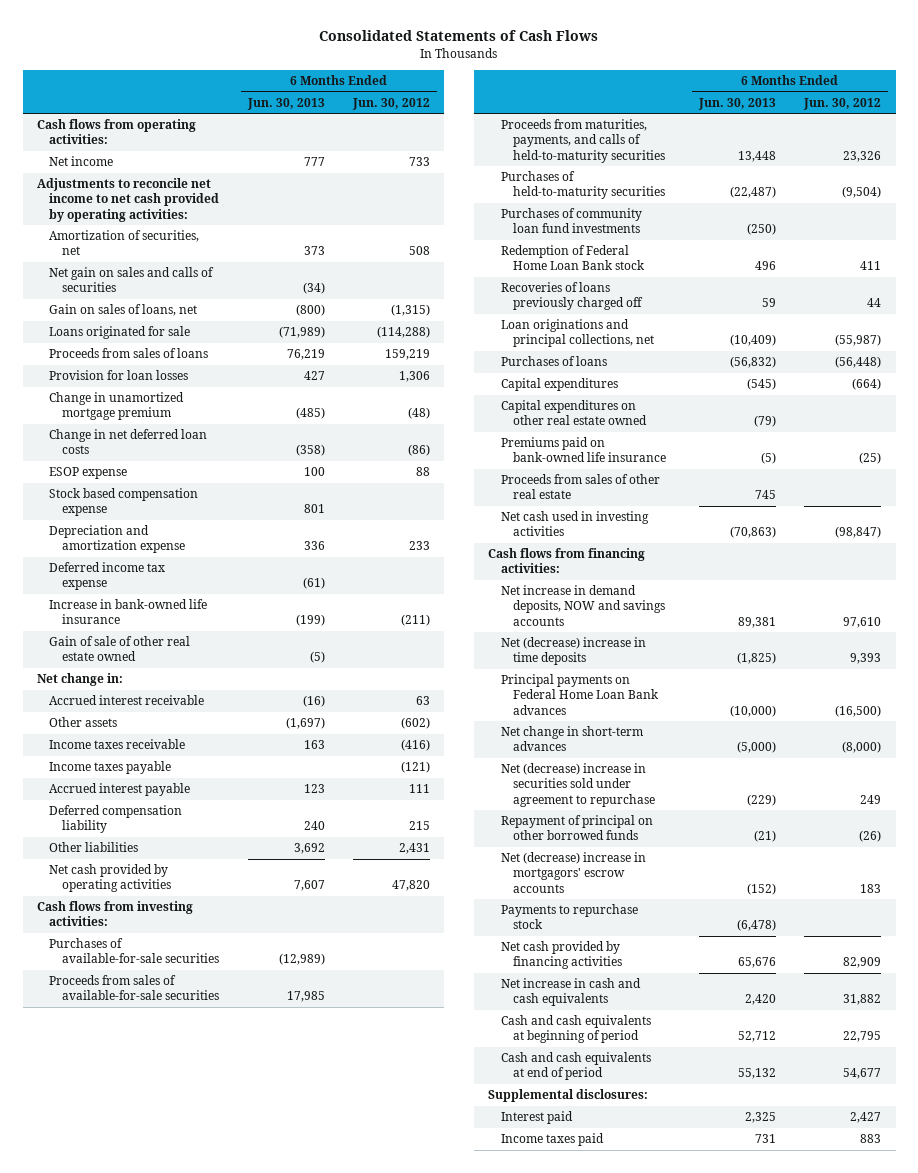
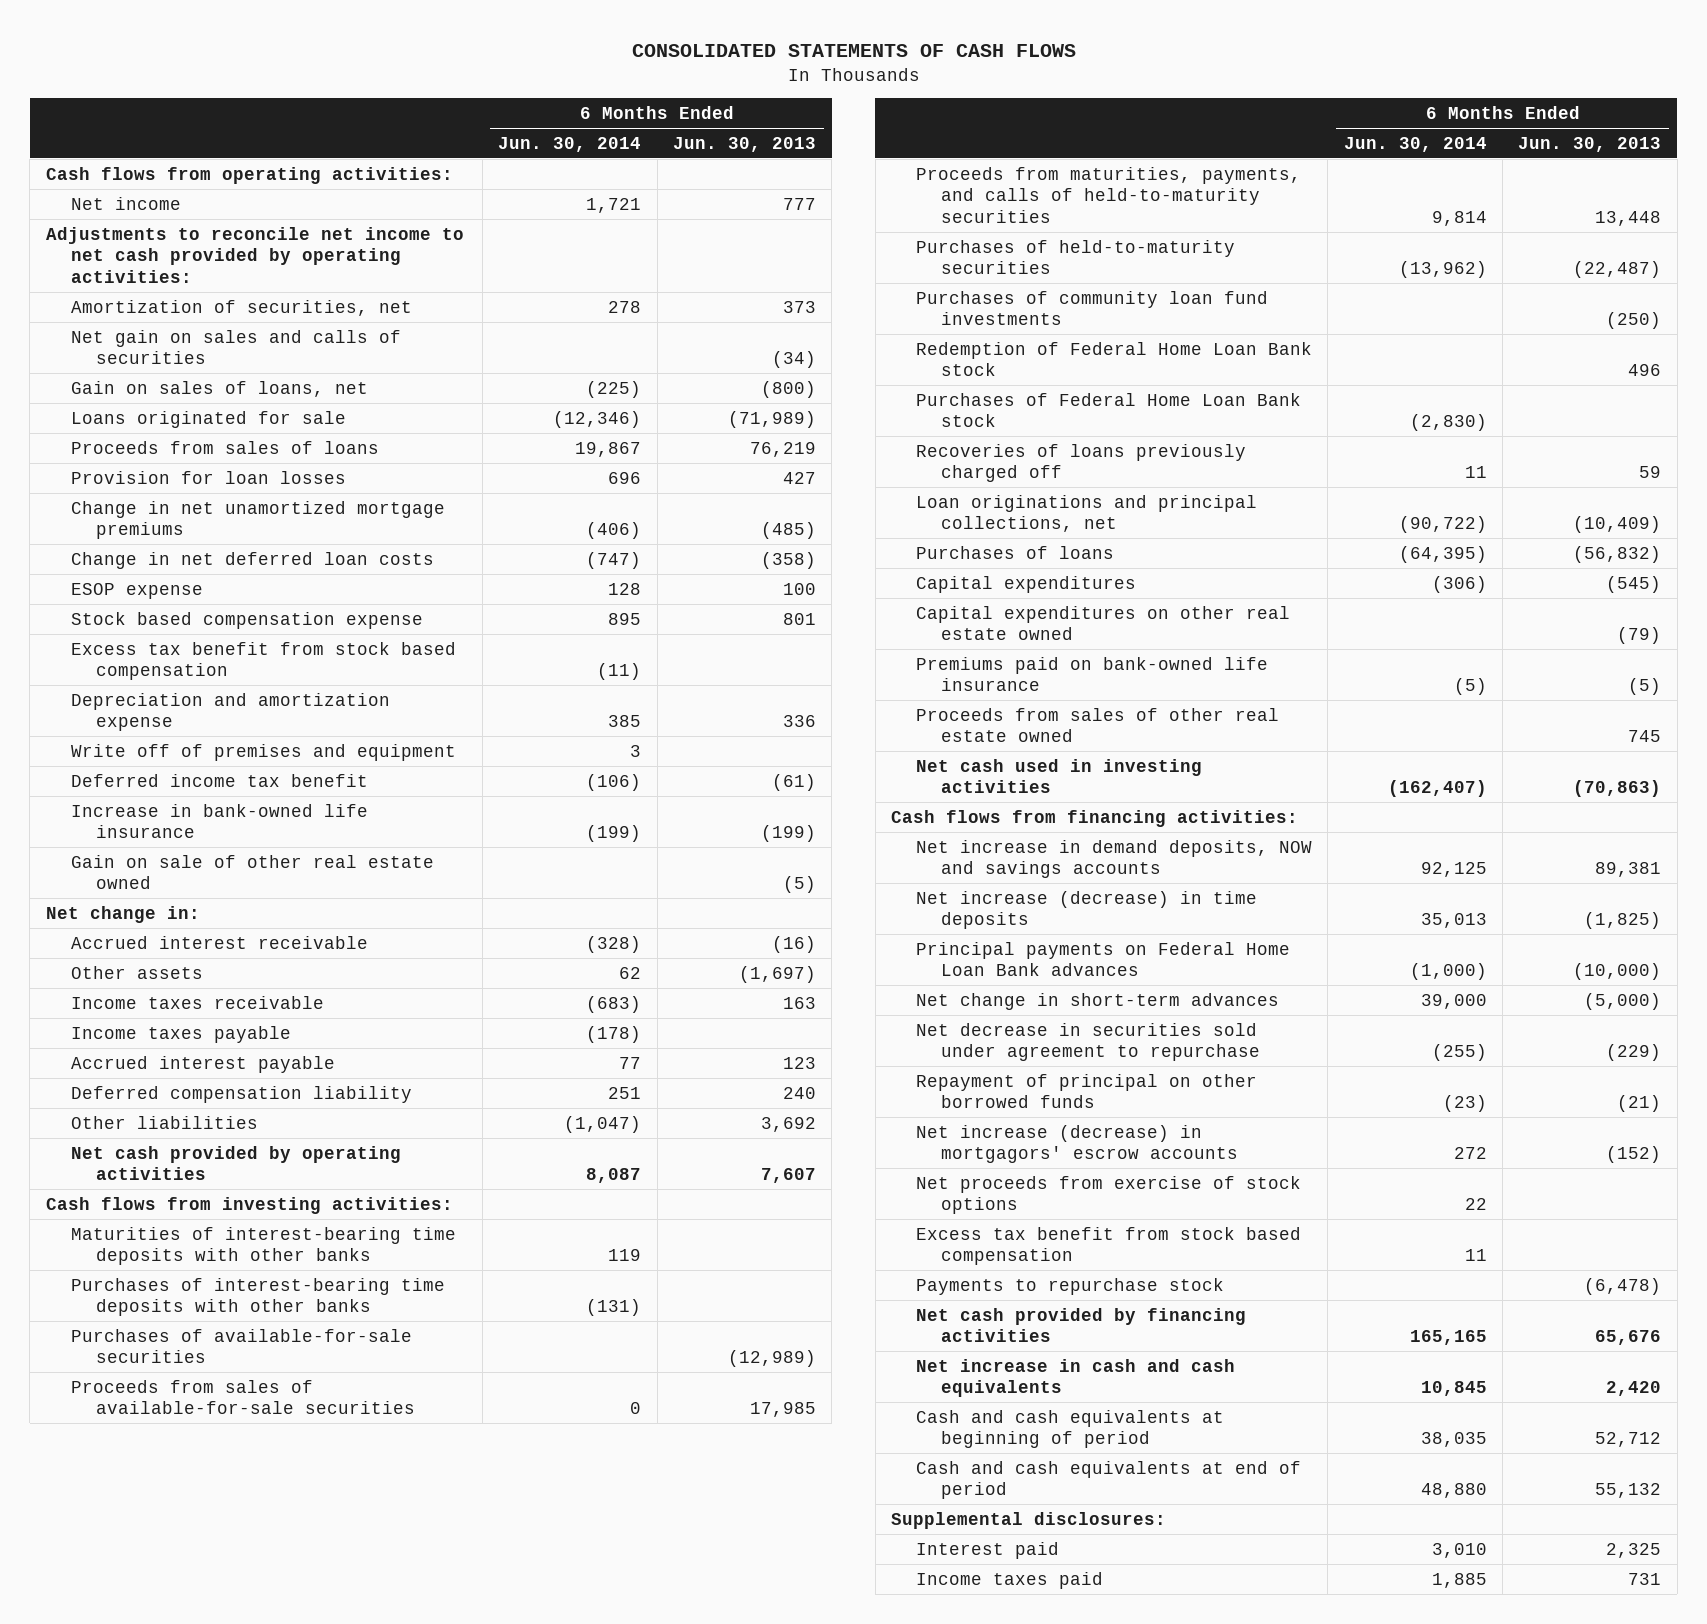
- Consolidated Statements of Cash Flows
+ CONSOLIDATED STATEMENTS OF CASH FLOWS
- | 6 Months Ended Jun. 30, 2013 | 6 Months Ended Jun. 30, 2012
+ | 6 Months Ended Jun. 30, 2014 | 6 Months Ended Jun. 30, 2013
- Change in unamortized mortgage premium | (485) | (48)
+ Change in net unamortized mortgage premiums | (406) | (485)
+ Excess tax benefit from stock based compensation | (11) |
- Deferred income tax expense | (61) |
+ Write off of premises and equipment | 3 |
+ Deferred income tax benefit | (106) | (61)
- Gain of sale of other real estate owned | (5) |
+ Gain on sale of other real estate owned | | (5)
+ Maturities of interest-bearing time deposits with other banks | 119 |
+ Purchases of interest-bearing time deposits with other banks | (131) |
+ Purchases of Federal Home Loan Bank stock | (2,830) |
- Proceeds from sales of other real estate | 745 |
+ Proceeds from sales of other real estate owned | | 745
- Net (decrease) increase in time deposits | (1,825) | 9,393
+ Net increase (decrease) in time deposits | 35,013 | (1,825)
- Net (decrease) increase in securities sold under agreement to repurchase | (229) | 249
+ Net decrease in securities sold under agreement to repurchase | (255) | (229)
- Net (decrease) increase in mortgagors' escrow accounts | (152) | 183
+ Net increase (decrease) in mortgagors' escrow accounts | 272 | (152)
+ Net proceeds from exercise of stock options | 22 |
+ Excess tax benefit from stock based compensation | 11 |

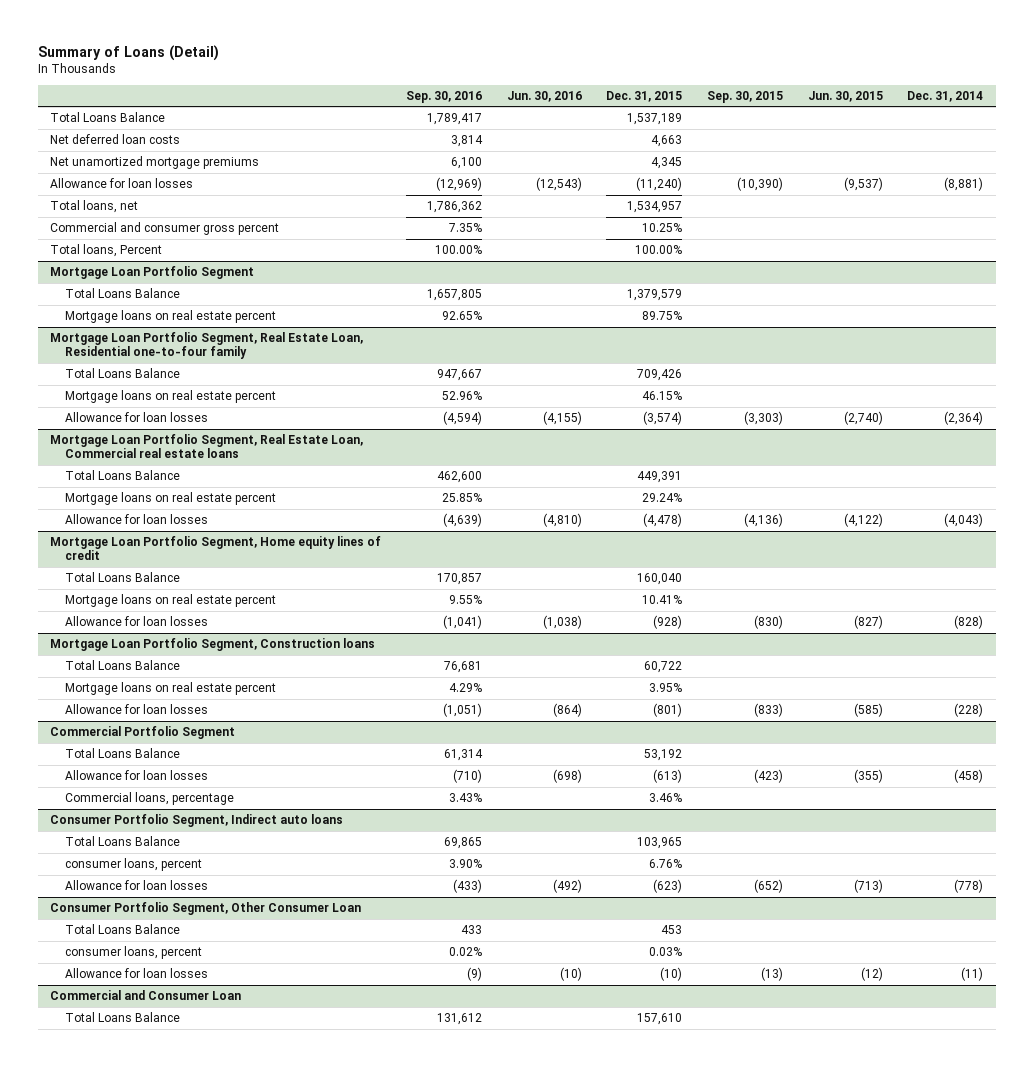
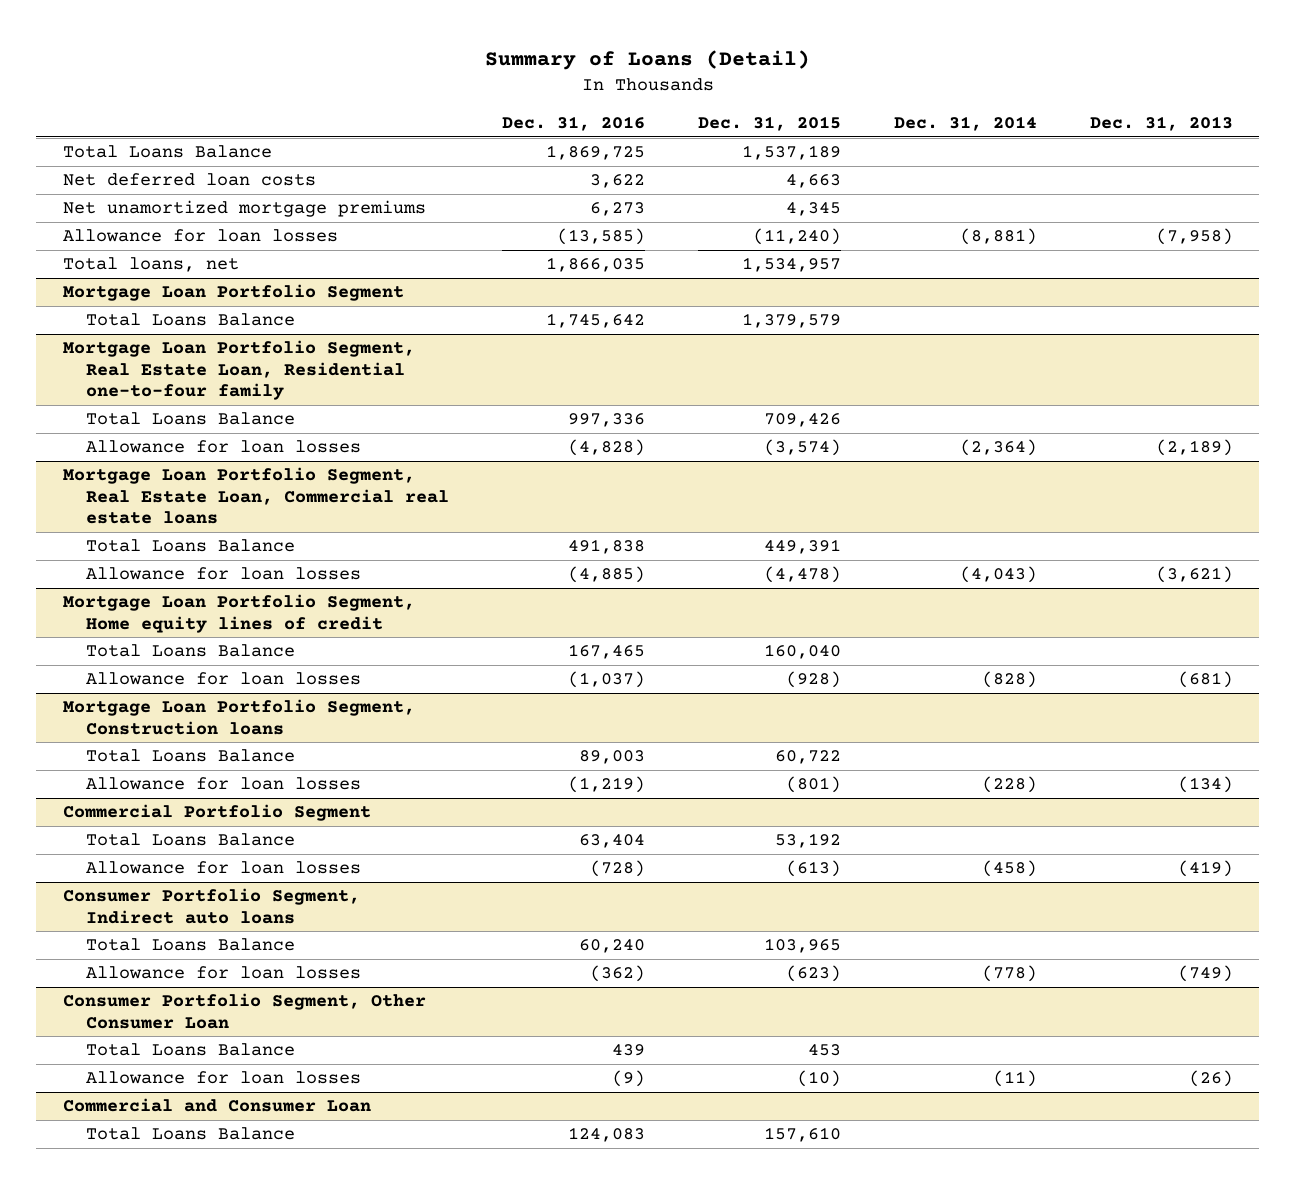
- | Sep. 30, 2016 | Jun. 30, 2016 | Dec. 31, 2015 | Sep. 30, 2015 | Jun. 30, 2015 | Dec. 31, 2014
+ | Dec. 31, 2016 | Dec. 31, 2015 | Dec. 31, 2014 | Dec. 31, 2013
- Commercial and consumer gross percent | 7.35% | | 10.25% | | |
- Total loans, Percent | 100.00% | | 100.00% | | |
@ Mortgage Loan Portfolio Segment
- Mortgage loans on real estate percent | 92.65% | | 89.75% | | |
@ Mortgage Loan Portfolio Segment, Real Estate Loan, Residential one-to-four family
- Mortgage loans on real estate percent | 52.96% | | 46.15% | | |
@ Mortgage Loan Portfolio Segment, Real Estate Loan, Commercial real estate loans
- Mortgage loans on real estate percent | 25.85% | | 29.24% | | |
@ Mortgage Loan Portfolio Segment, Home equity lines of credit
- Mortgage loans on real estate percent | 9.55% | | 10.41% | | |
@ Mortgage Loan Portfolio Segment, Construction loans
- Mortgage loans on real estate percent | 4.29% | | 3.95% | | |
@ Commercial Portfolio Segment
- Commercial loans, percentage | 3.43% | | 3.46% | | |
@ Consumer Portfolio Segment, Indirect auto loans
- consumer loans, percent | 3.90% | | 6.76% | | |
@ Consumer Portfolio Segment, Other Consumer Loan
- consumer loans, percent | 0.02% | | 0.03% | | |

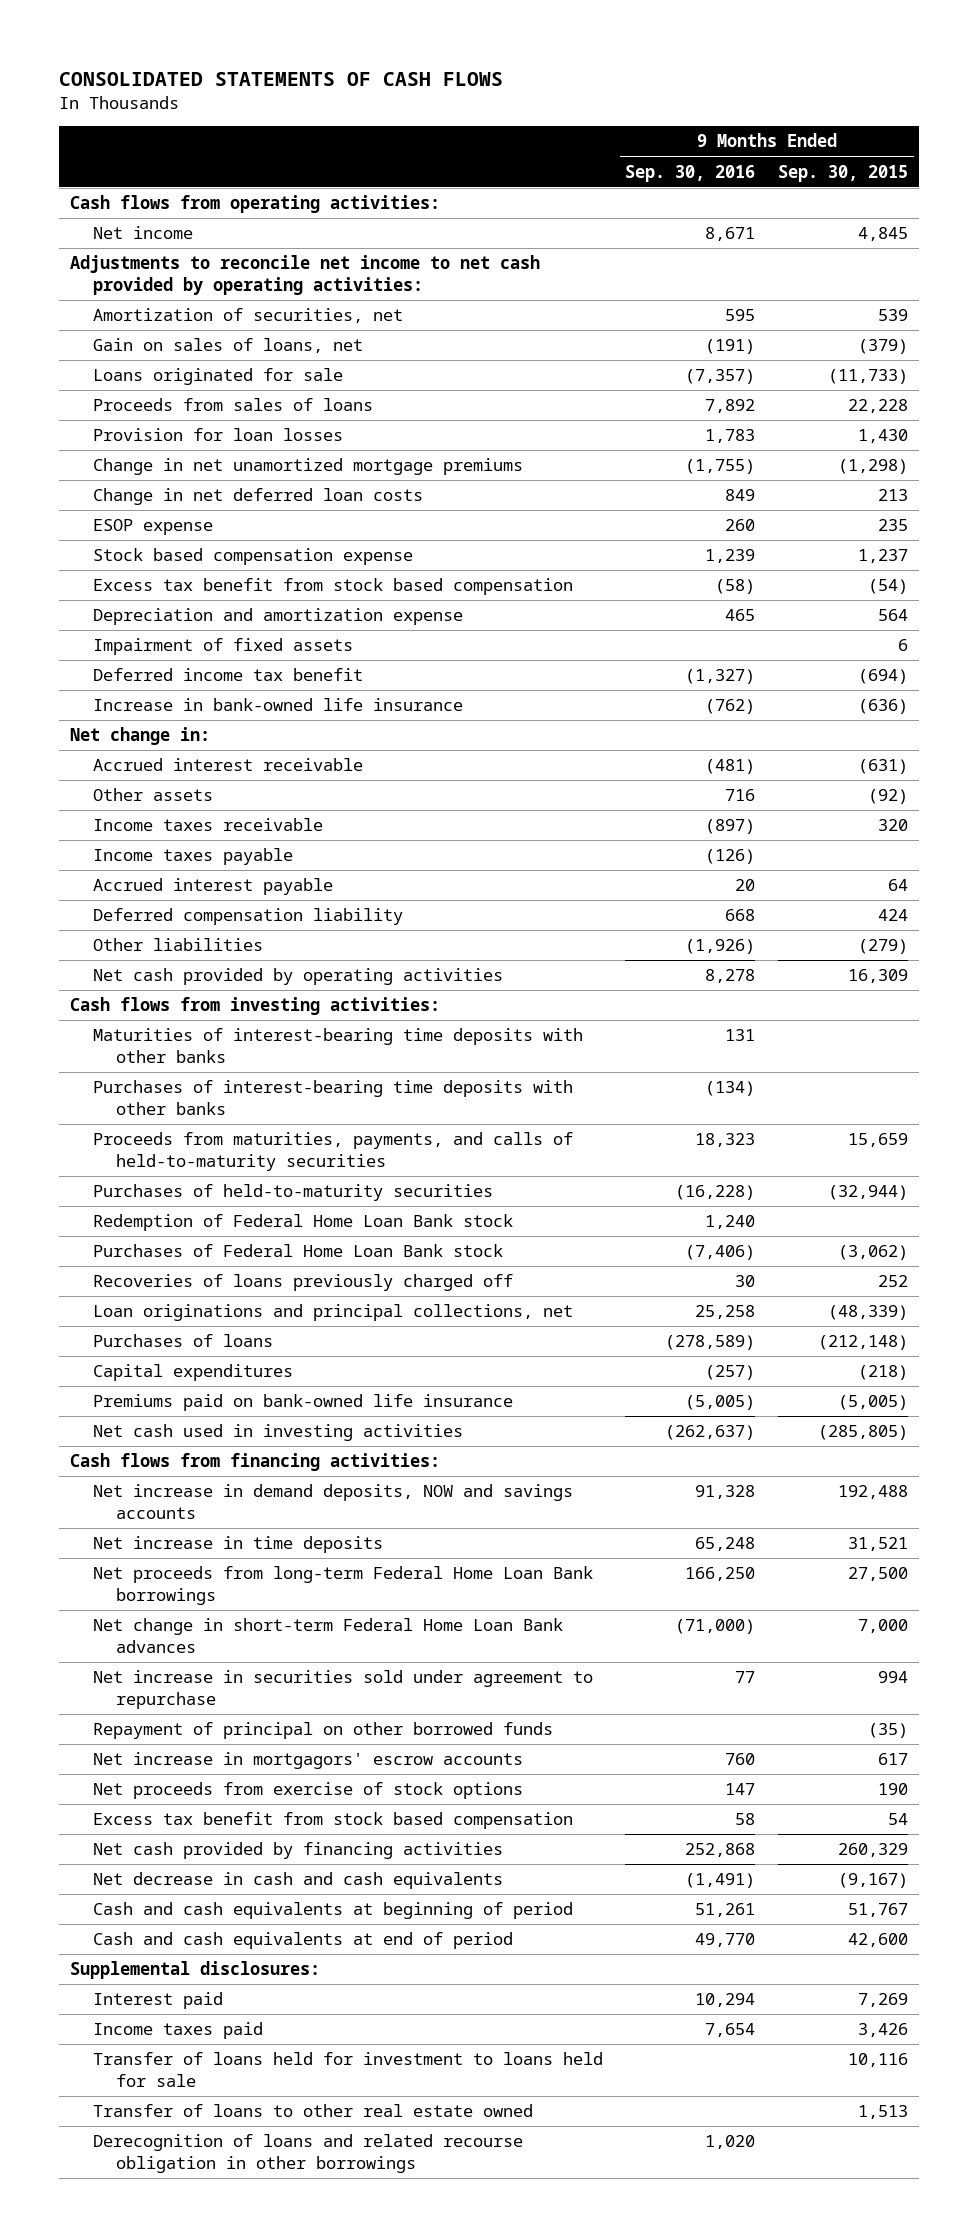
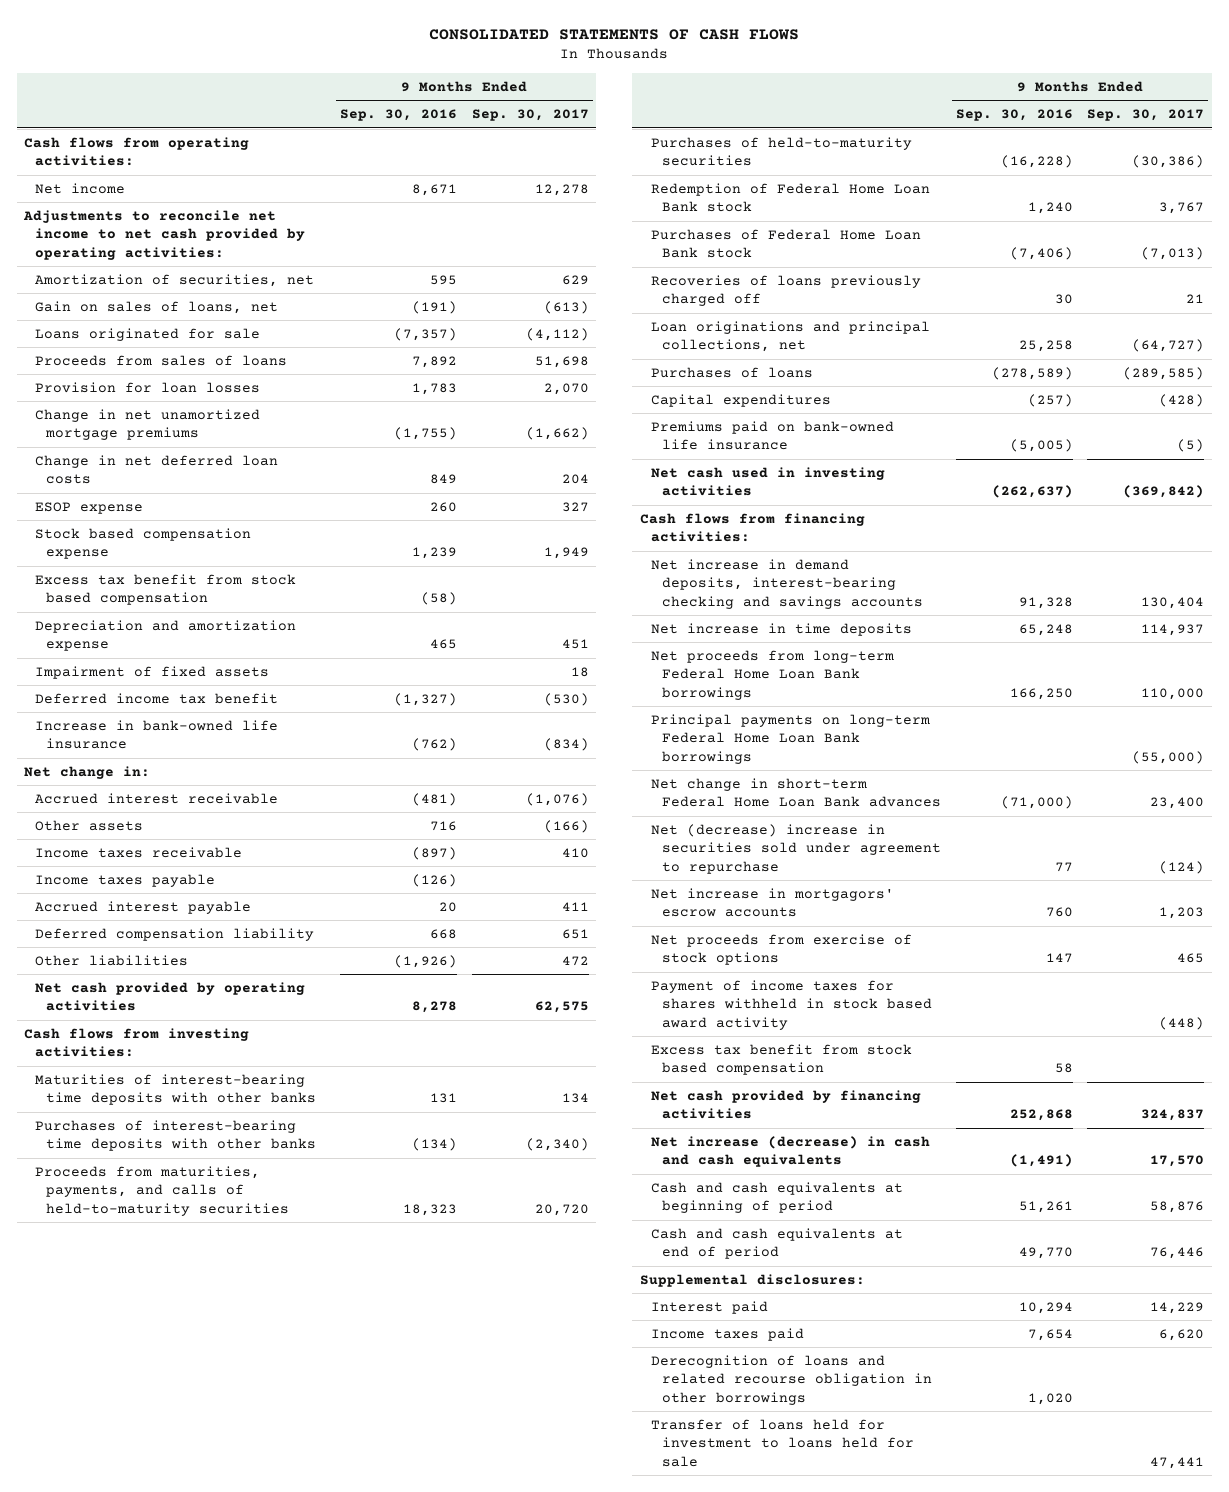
- | 9 Months Ended Sep. 30, 2016 | 9 Months Ended Sep. 30, 2015
+ | 9 Months Ended Sep. 30, 2016 | 9 Months Ended Sep. 30, 2017
- Net increase in demand deposits, NOW and savings accounts | 91,328 | 192,488
+ Net increase in demand deposits, interest-bearing checking and savings accounts | 91,328 | 130,404
+ Principal payments on long-term Federal Home Loan Bank borrowings | | (55,000)
- Net increase in securities sold under agreement to repurchase | 77 | 994
- Repayment of principal on other borrowed funds | | (35)
+ Net (decrease) increase in securities sold under agreement to repurchase | 77 | (124)
+ Payment of income taxes for shares withheld in stock based award activity | | (448)
- Net decrease in cash and cash equivalents | (1,491) | (9,167)
+ Net increase (decrease) in cash and cash equivalents | (1,491) | 17,570
- Transfer of loans to other real estate owned | | 1,513
moved down: Transfer of loans held for investment to loans held for sale | | 47,441

